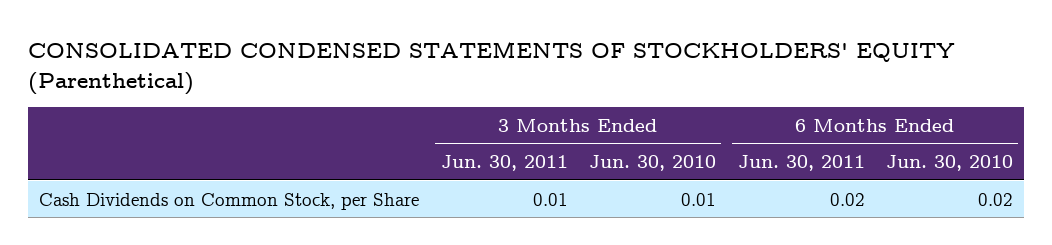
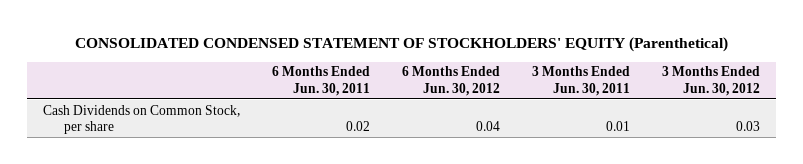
- CONSOLIDATED CONDENSED STATEMENTS OF STOCKHOLDERS' EQUITY (Parenthetical)
+ CONSOLIDATED CONDENSED STATEMENT OF STOCKHOLDERS' EQUITY (Parenthetical)
- | 3 Months Ended Jun. 30, 2011 | 3 Months Ended Jun. 30, 2010 | 6 Months Ended Jun. 30, 2011 | 6 Months Ended Jun. 30, 2010
+ | 6 Months Ended Jun. 30, 2011 | 6 Months Ended Jun. 30, 2012 | 3 Months Ended Jun. 30, 2011 | 3 Months Ended Jun. 30, 2012
- Cash Dividends on Common Stock, per Share | 0.01 | 0.01 | 0.02 | 0.02
+ Cash Dividends on Common Stock, per share | 0.02 | 0.04 | 0.01 | 0.03

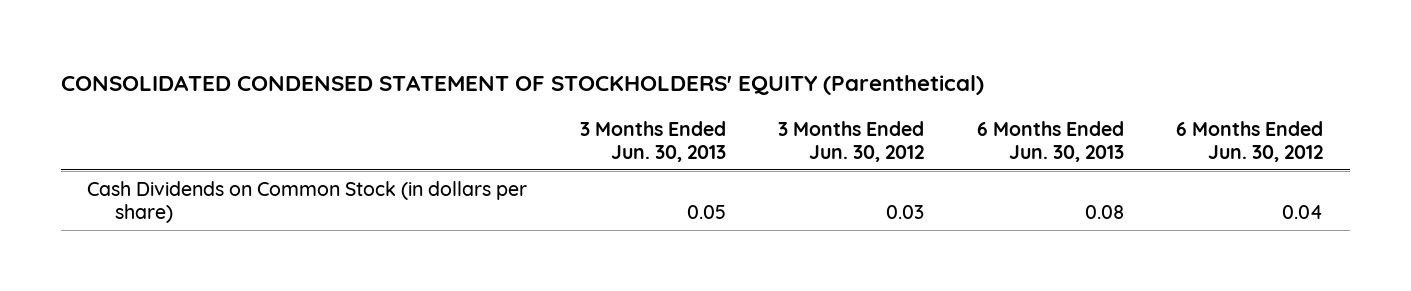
- | 6 Months Ended Jun. 30, 2011 | 6 Months Ended Jun. 30, 2012 | 3 Months Ended Jun. 30, 2011 | 3 Months Ended Jun. 30, 2012
+ | 3 Months Ended Jun. 30, 2013 | 3 Months Ended Jun. 30, 2012 | 6 Months Ended Jun. 30, 2013 | 6 Months Ended Jun. 30, 2012
- Cash Dividends on Common Stock, per share | 0.02 | 0.04 | 0.01 | 0.03
+ Cash Dividends on Common Stock (in dollars per share) | 0.05 | 0.03 | 0.08 | 0.04

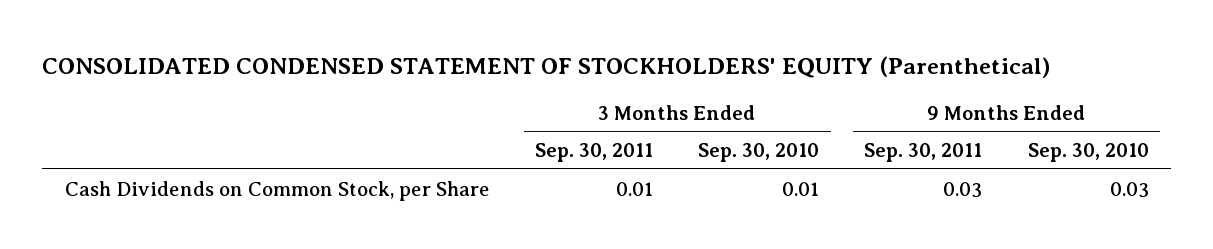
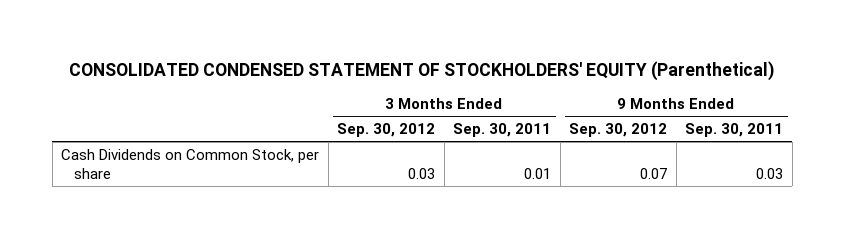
- | 3 Months Ended Sep. 30, 2011 | 3 Months Ended Sep. 30, 2010 | 9 Months Ended Sep. 30, 2011 | 9 Months Ended Sep. 30, 2010
+ | 3 Months Ended Sep. 30, 2012 | 3 Months Ended Sep. 30, 2011 | 9 Months Ended Sep. 30, 2012 | 9 Months Ended Sep. 30, 2011
- Cash Dividends on Common Stock, per Share | 0.01 | 0.01 | 0.03 | 0.03
+ Cash Dividends on Common Stock, per share | 0.03 | 0.01 | 0.07 | 0.03

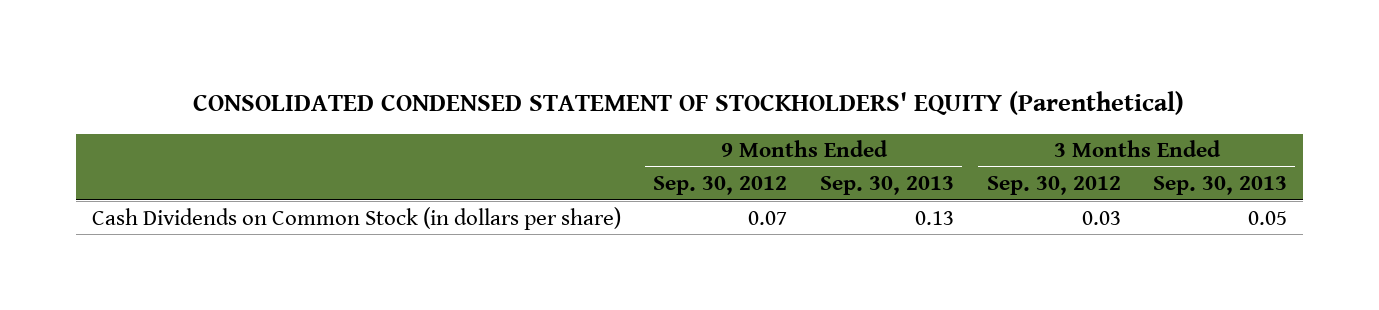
- | 3 Months Ended Sep. 30, 2012 | 3 Months Ended Sep. 30, 2011 | 9 Months Ended Sep. 30, 2012 | 9 Months Ended Sep. 30, 2011
+ | 9 Months Ended Sep. 30, 2012 | 9 Months Ended Sep. 30, 2013 | 3 Months Ended Sep. 30, 2012 | 3 Months Ended Sep. 30, 2013
- Cash Dividends on Common Stock, per share | 0.03 | 0.01 | 0.07 | 0.03
+ Cash Dividends on Common Stock (in dollars per share) | 0.07 | 0.13 | 0.03 | 0.05

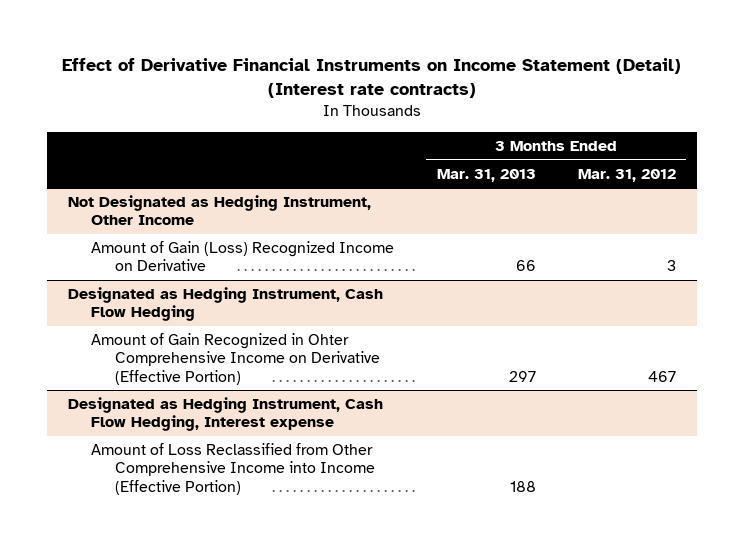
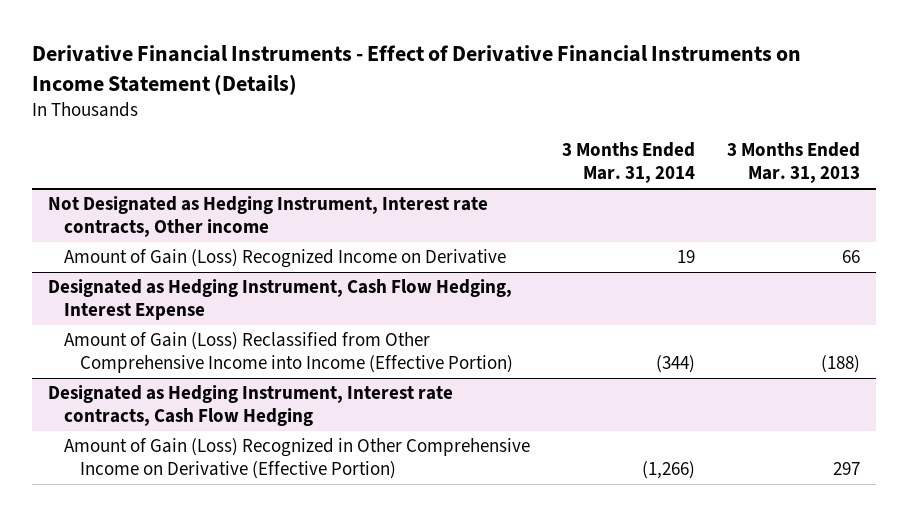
- Effect of Derivative Financial Instruments on Income Statement (Detail) (Interest rate contracts)
+ Derivative Financial Instruments - Effect of Derivative Financial Instruments on Income Statement (Details)
- | 3 Months Ended Mar. 31, 2013 | 3 Months Ended Mar. 31, 2012
+ | 3 Months Ended Mar. 31, 2014 | 3 Months Ended Mar. 31, 2013
- Not Designated as Hedging Instrument, Other Income
+ Not Designated as Hedging Instrument, Interest rate contracts, Other income
- Designated as Hedging Instrument, Cash Flow Hedging
- Amount of Gain Recognized in Ohter Comprehensive Income on Derivative (Effective Portion) | 297 | 467
- Designated as Hedging Instrument, Cash Flow Hedging, Interest expense
- Amount of Loss Reclassified from Other Comprehensive Income into Income (Effective Portion) | 188 |
+ Designated as Hedging Instrument, Cash Flow Hedging, Interest Expense
+ Amount of Gain (Loss) Reclassified from Other Comprehensive Income into Income (Effective Portion) | (344) | (188)
+ Designated as Hedging Instrument, Interest rate contracts, Cash Flow Hedging
+ Amount of Gain (Loss) Recognized in Other Comprehensive Income on Derivative (Effective Portion) | (1,266) | 297

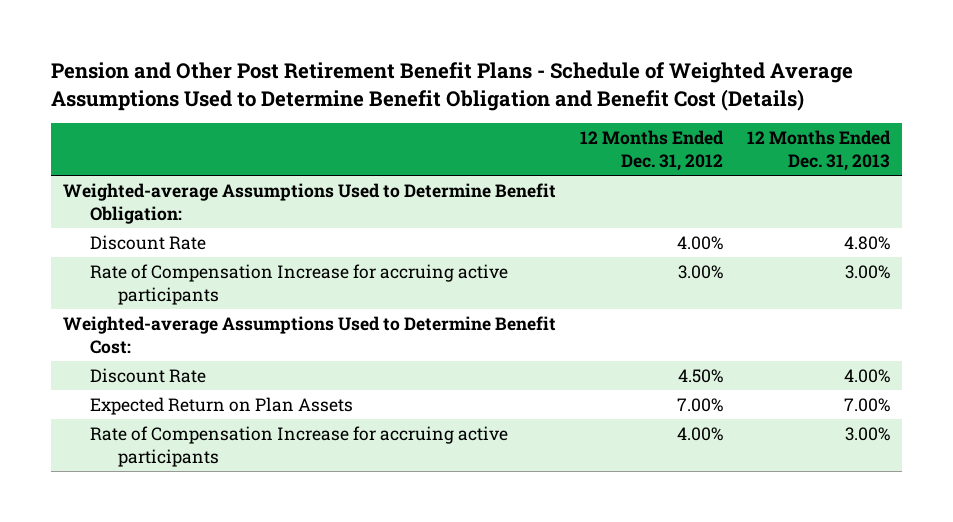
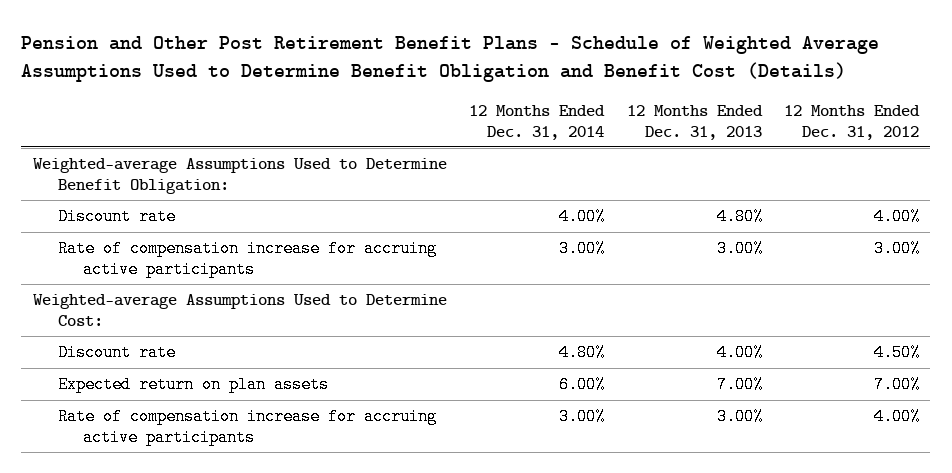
- | 12 Months Ended Dec. 31, 2012 | 12 Months Ended Dec. 31, 2013
+ | 12 Months Ended Dec. 31, 2014 | 12 Months Ended Dec. 31, 2013 | 12 Months Ended Dec. 31, 2012
- Discount Rate | 4.00% | 4.80%
- Rate of Compensation Increase for accruing active participants | 3.00% | 3.00%
- Weighted-average Assumptions Used to Determine Benefit Cost:
- Discount Rate | 4.50% | 4.00%
- Expected Return on Plan Assets | 7.00% | 7.00%
- Rate of Compensation Increase for accruing active participants | 4.00% | 3.00%
+ Discount rate | 4.00% | 4.80% | 4.00%
+ Rate of compensation increase for accruing active participants | 3.00% | 3.00% | 3.00%
+ Weighted-average Assumptions Used to Determine Cost:
+ Discount rate | 4.80% | 4.00% | 4.50%
+ Expected return on plan assets | 6.00% | 7.00% | 7.00%
+ Rate of compensation increase for accruing active participants | 3.00% | 3.00% | 4.00%

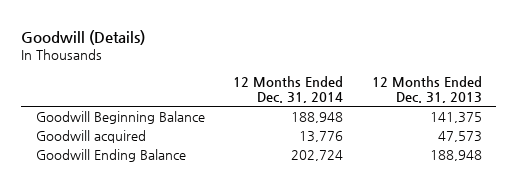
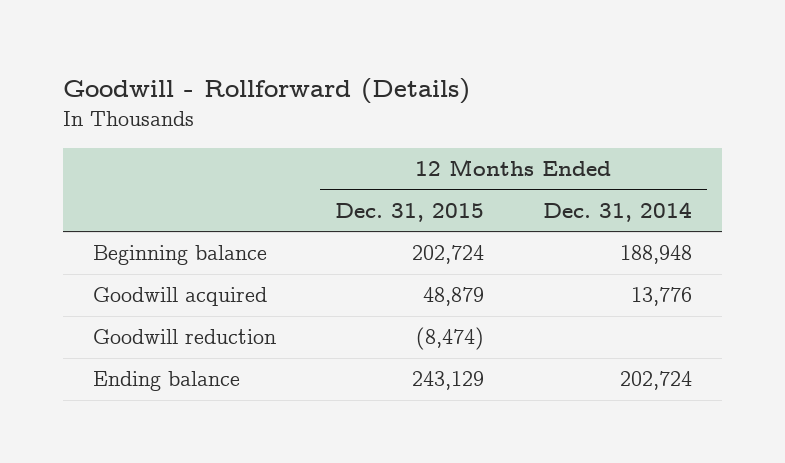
- Goodwill (Details)
+ Goodwill - Rollforward (Details)
- | 12 Months Ended Dec. 31, 2014 | 12 Months Ended Dec. 31, 2013
+ | 12 Months Ended Dec. 31, 2015 | 12 Months Ended Dec. 31, 2014
- Goodwill Beginning Balance | 188,948 | 141,375
+ Beginning balance | 202,724 | 188,948
- Goodwill Ending Balance | 202,724 | 188,948
+ Goodwill reduction | (8,474) |
+ Ending balance | 243,129 | 202,724

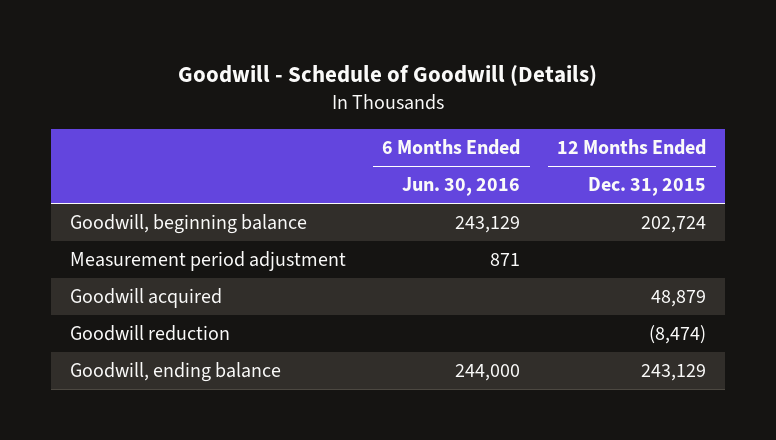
- Goodwill - Rollforward (Details)
+ Goodwill - Schedule of Goodwill (Details)
- | 12 Months Ended Dec. 31, 2015 | 12 Months Ended Dec. 31, 2014
+ | 6 Months Ended Jun. 30, 2016 | 12 Months Ended Dec. 31, 2015
- Beginning balance | 202,724 | 188,948
+ Goodwill, beginning balance | 243,129 | 202,724
+ Measurement period adjustment | 871 |
- Ending balance | 243,129 | 202,724
+ Goodwill, ending balance | 244,000 | 243,129

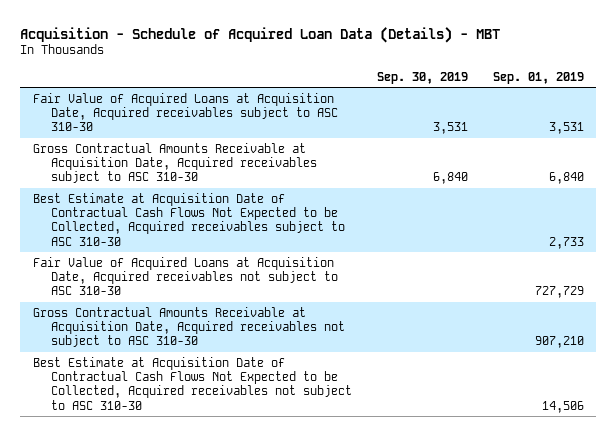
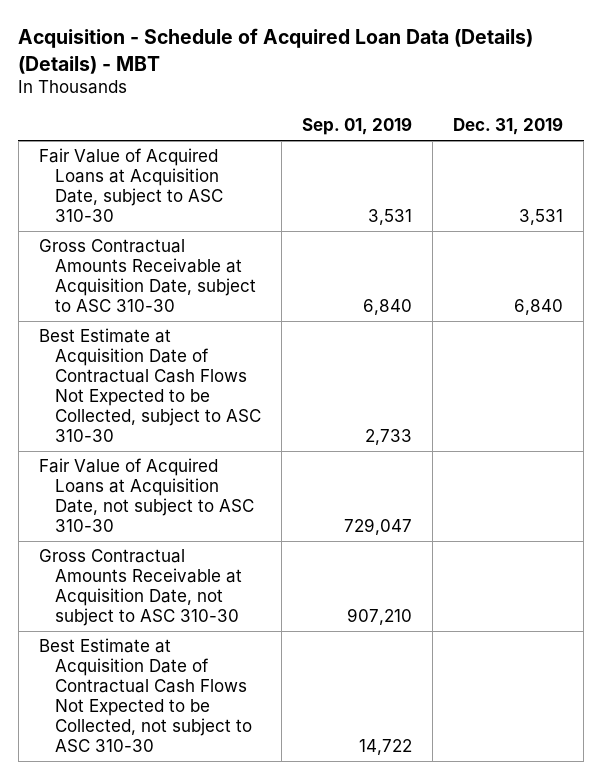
- Acquisition - Schedule of Acquired Loan Data (Details) - MBT
+ Acquisition - Schedule of Acquired Loan Data (Details) (Details) - MBT
- | Sep. 30, 2019 | Sep. 01, 2019
+ | Sep. 01, 2019 | Dec. 31, 2019
- Fair Value of Acquired Loans at Acquisition Date, Acquired receivables subject to ASC 310-30 | 3,531 | 3,531
- Gross Contractual Amounts Receivable at Acquisition Date, Acquired receivables subject to ASC 310-30 | 6,840 | 6,840
- Best Estimate at Acquisition Date of Contractual Cash Flows Not Expected to be Collected, Acquired receivables subject to ASC 310-30 | | 2,733
- Fair Value of Acquired Loans at Acquisition Date, Acquired receivables not subject to ASC 310-30 | | 727,729
- Gross Contractual Amounts Receivable at Acquisition Date, Acquired receivables not subject to ASC 310-30 | | 907,210
- Best Estimate at Acquisition Date of Contractual Cash Flows Not Expected to be Collected, Acquired receivables not subject to ASC 310-30 | | 14,506
+ Fair Value of Acquired Loans at Acquisition Date, subject to ASC 310-30 | 3,531 | 3,531
+ Gross Contractual Amounts Receivable at Acquisition Date, subject to ASC 310-30 | 6,840 | 6,840
+ Best Estimate at Acquisition Date of Contractual Cash Flows Not Expected to be Collected, subject to ASC 310-30 | 2,733 |
+ Fair Value of Acquired Loans at Acquisition Date, not subject to ASC 310-30 | 729,047 |
+ Gross Contractual Amounts Receivable at Acquisition Date, not subject to ASC 310-30 | 907,210 |
+ Best Estimate at Acquisition Date of Contractual Cash Flows Not Expected to be Collected, not subject to ASC 310-30 | 14,722 |

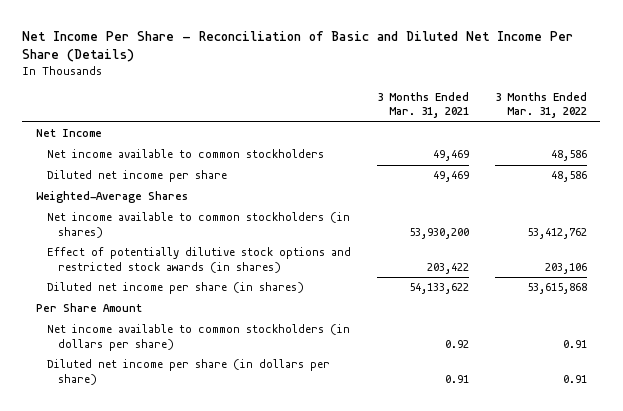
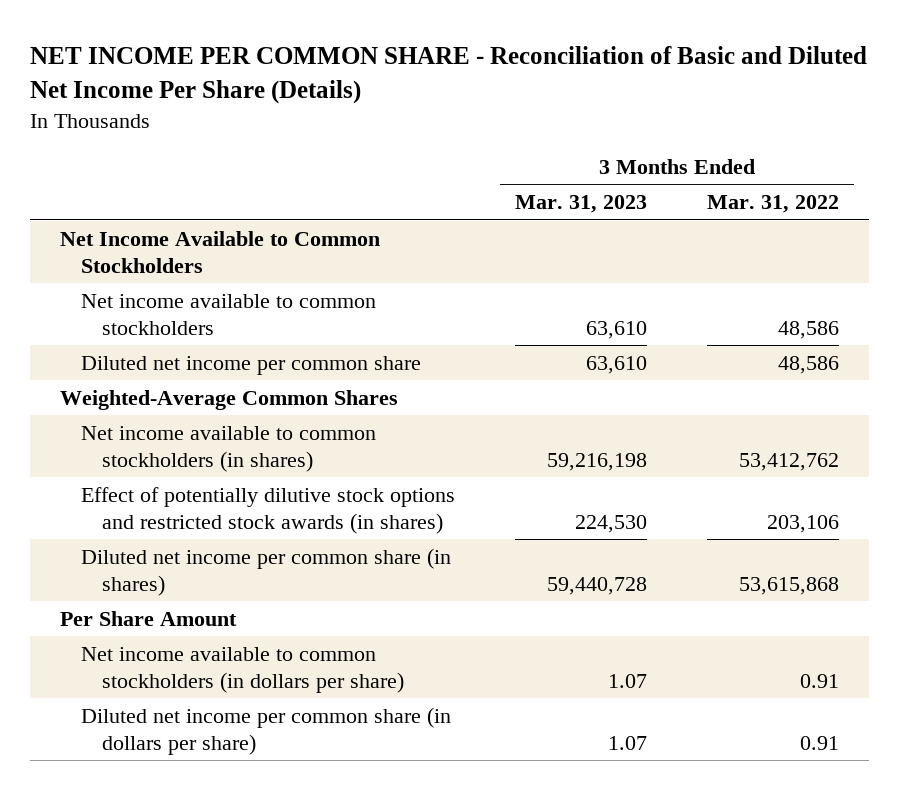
- Net Income Per Share - Reconciliation of Basic and Diluted Net Income Per Share (Details)
+ NET INCOME PER COMMON SHARE - Reconciliation of Basic and Diluted Net Income Per Share (Details)
- | 3 Months Ended Mar. 31, 2021 | 3 Months Ended Mar. 31, 2022
+ | 3 Months Ended Mar. 31, 2023 | 3 Months Ended Mar. 31, 2022
- Net Income
+ Net Income Available to Common Stockholders
- Diluted net income per share | 49,469 | 48,586
- Weighted-Average Shares
+ Diluted net income per common share | 63,610 | 48,586
+ Weighted-Average Common Shares
- Diluted net income per share (in shares) | 54,133,622 | 53,615,868
+ Diluted net income per common share (in shares) | 59,440,728 | 53,615,868
- Diluted net income per share (in dollars per share) | 0.91 | 0.91
+ Diluted net income per common share (in dollars per share) | 1.07 | 0.91

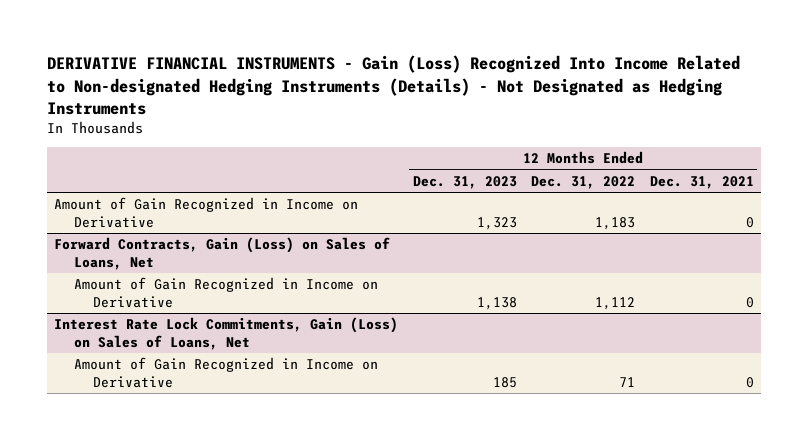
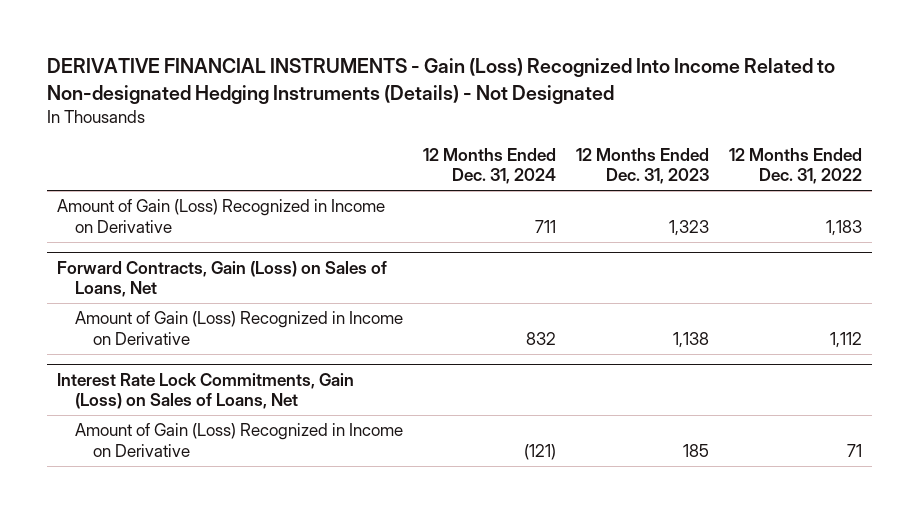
- DERIVATIVE FINANCIAL INSTRUMENTS - Gain (Loss) Recognized Into Income Related to Non-designated Hedging Instruments (Details) - Not Designated as Hedging Instruments
+ DERIVATIVE FINANCIAL INSTRUMENTS - Gain (Loss) Recognized Into Income Related to Non-designated Hedging Instruments (Details) - Not Designated
- | 12 Months Ended Dec. 31, 2023 | 12 Months Ended Dec. 31, 2022 | 12 Months Ended Dec. 31, 2021
+ | 12 Months Ended Dec. 31, 2024 | 12 Months Ended Dec. 31, 2023 | 12 Months Ended Dec. 31, 2022
- Amount of Gain Recognized in Income on Derivative | 1,323 | 1,183 | 0
+ Amount of Gain (Loss) Recognized in Income on Derivative | 711 | 1,323 | 1,183
@ Forward Contracts, Gain (Loss) on Sales of Loans, Net
- Amount of Gain Recognized in Income on Derivative | 1,138 | 1,112 | 0
+ Amount of Gain (Loss) Recognized in Income on Derivative | 832 | 1,138 | 1,112
@ Interest Rate Lock Commitments, Gain (Loss) on Sales of Loans, Net
- Amount of Gain Recognized in Income on Derivative | 185 | 71 | 0
+ Amount of Gain (Loss) Recognized in Income on Derivative | (121) | 185 | 71

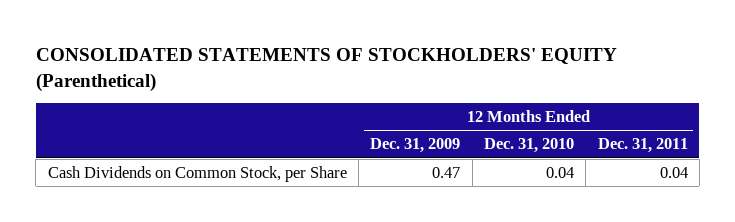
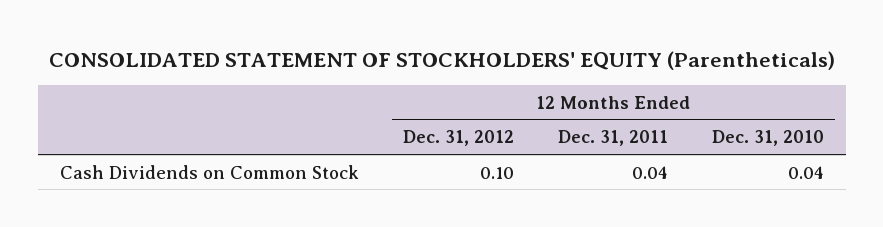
- CONSOLIDATED STATEMENTS OF STOCKHOLDERS' EQUITY (Parenthetical)
+ CONSOLIDATED STATEMENT OF STOCKHOLDERS' EQUITY (Parentheticals)
- | 12 Months Ended Dec. 31, 2009 | 12 Months Ended Dec. 31, 2010 | 12 Months Ended Dec. 31, 2011
+ | 12 Months Ended Dec. 31, 2012 | 12 Months Ended Dec. 31, 2011 | 12 Months Ended Dec. 31, 2010
- Cash Dividends on Common Stock, per Share | 0.47 | 0.04 | 0.04
+ Cash Dividends on Common Stock | 0.10 | 0.04 | 0.04

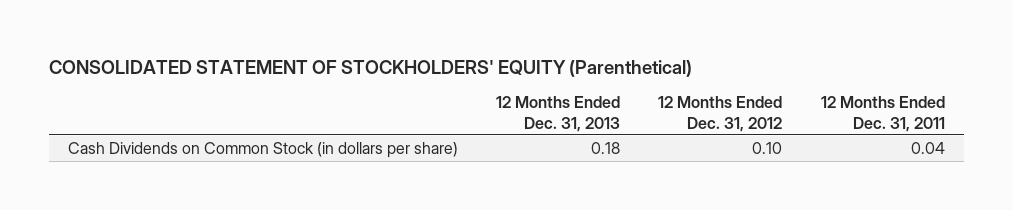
- CONSOLIDATED STATEMENT OF STOCKHOLDERS' EQUITY (Parentheticals)
+ CONSOLIDATED STATEMENT OF STOCKHOLDERS' EQUITY (Parenthetical)
- | 12 Months Ended Dec. 31, 2012 | 12 Months Ended Dec. 31, 2011 | 12 Months Ended Dec. 31, 2010
+ | 12 Months Ended Dec. 31, 2013 | 12 Months Ended Dec. 31, 2012 | 12 Months Ended Dec. 31, 2011
- Cash Dividends on Common Stock | 0.10 | 0.04 | 0.04
+ Cash Dividends on Common Stock (in dollars per share) | 0.18 | 0.10 | 0.04

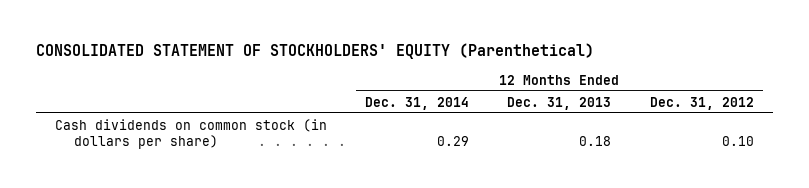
- | 12 Months Ended Dec. 31, 2013 | 12 Months Ended Dec. 31, 2012 | 12 Months Ended Dec. 31, 2011
+ | 12 Months Ended Dec. 31, 2014 | 12 Months Ended Dec. 31, 2013 | 12 Months Ended Dec. 31, 2012
- Cash Dividends on Common Stock (in dollars per share) | 0.18 | 0.10 | 0.04
+ Cash dividends on common stock (in dollars per share) | 0.29 | 0.18 | 0.10

